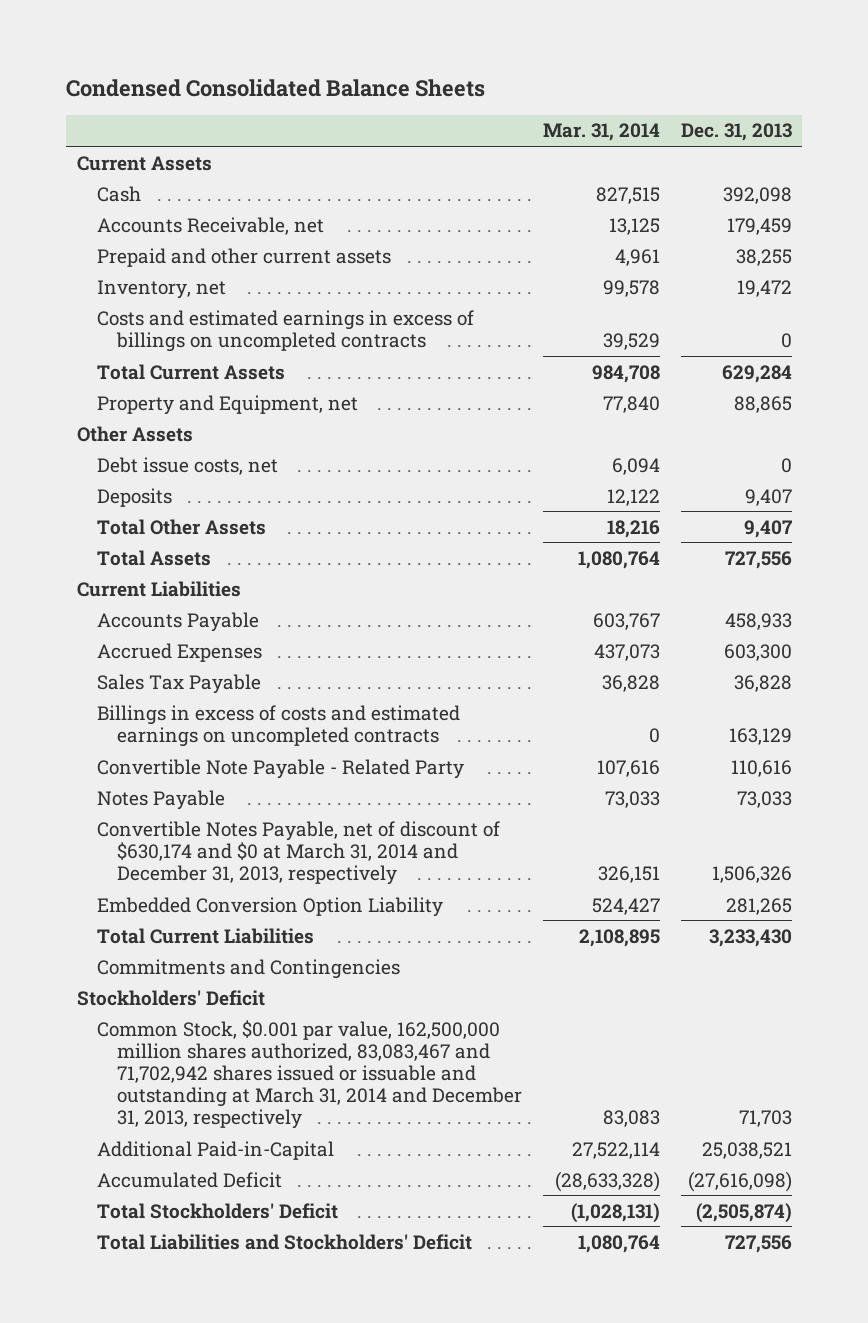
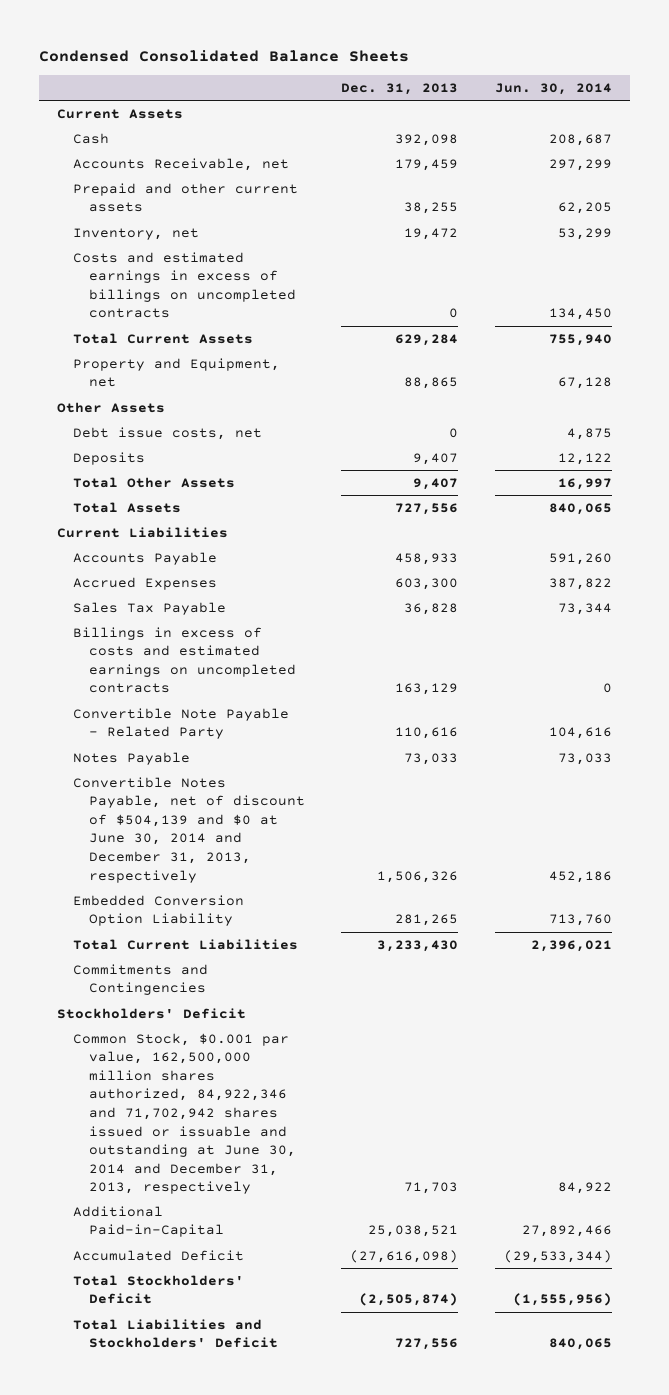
- | Mar. 31, 2014 | Dec. 31, 2013
+ | Dec. 31, 2013 | Jun. 30, 2014
- Convertible Notes Payable, net of discount of $630,174 and $0 at March 31, 2014 and December 31, 2013, respectively | 326,151 | 1,506,326
+ Convertible Notes Payable, net of discount of $504,139 and $0 at June 30, 2014 and December 31, 2013, respectively | 1,506,326 | 452,186
- Common Stock, $0.001 par value, 162,500,000 million shares authorized, 83,083,467 and 71,702,942 shares issued or issuable and outstanding at March 31, 2014 and December 31, 2013, respectively | 83,083 | 71,703
+ Common Stock, $0.001 par value, 162,500,000 million shares authorized, 84,922,346 and 71,702,942 shares issued or issuable and outstanding at June 30, 2014 and December 31, 2013, respectively | 71,703 | 84,922

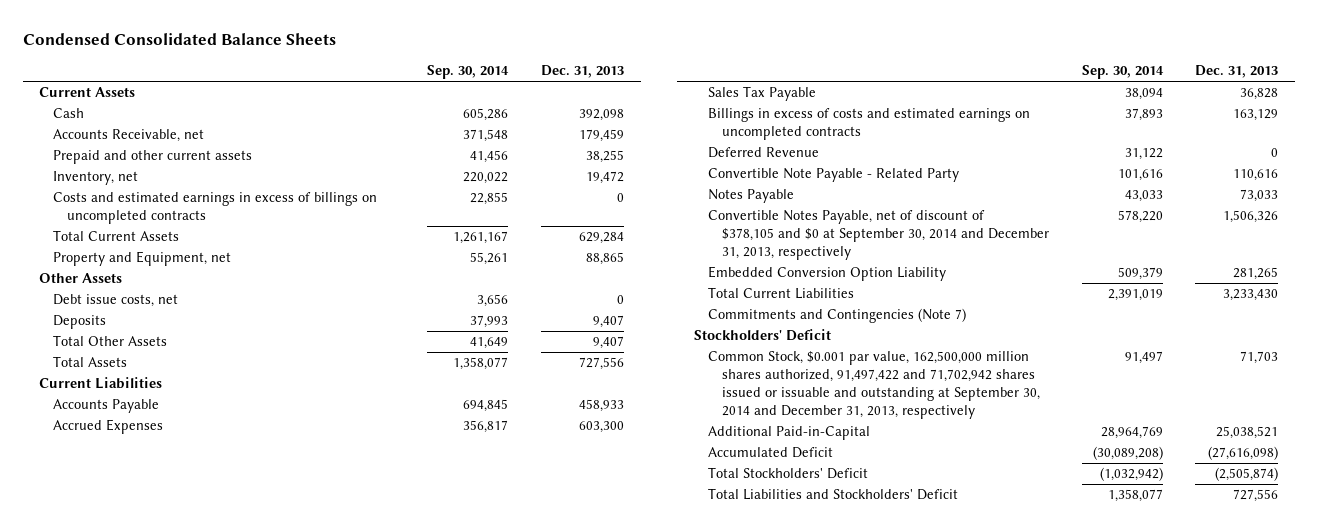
- | Dec. 31, 2013 | Jun. 30, 2014
+ | Sep. 30, 2014 | Dec. 31, 2013
+ Deferred Revenue | 31,122 | 0
- Convertible Notes Payable, net of discount of $504,139 and $0 at June 30, 2014 and December 31, 2013, respectively | 1,506,326 | 452,186
+ Convertible Notes Payable, net of discount of $378,105 and $0 at September 30, 2014 and December 31, 2013, respectively | 578,220 | 1,506,326
- Commitments and Contingencies
+ Commitments and Contingencies (Note 7)
- Common Stock, $0.001 par value, 162,500,000 million shares authorized, 84,922,346 and 71,702,942 shares issued or issuable and outstanding at June 30, 2014 and December 31, 2013, respectively | 71,703 | 84,922
+ Common Stock, $0.001 par value, 162,500,000 million shares authorized, 91,497,422 and 71,702,942 shares issued or issuable and outstanding at September 30, 2014 and December 31, 2013, respectively | 91,497 | 71,703

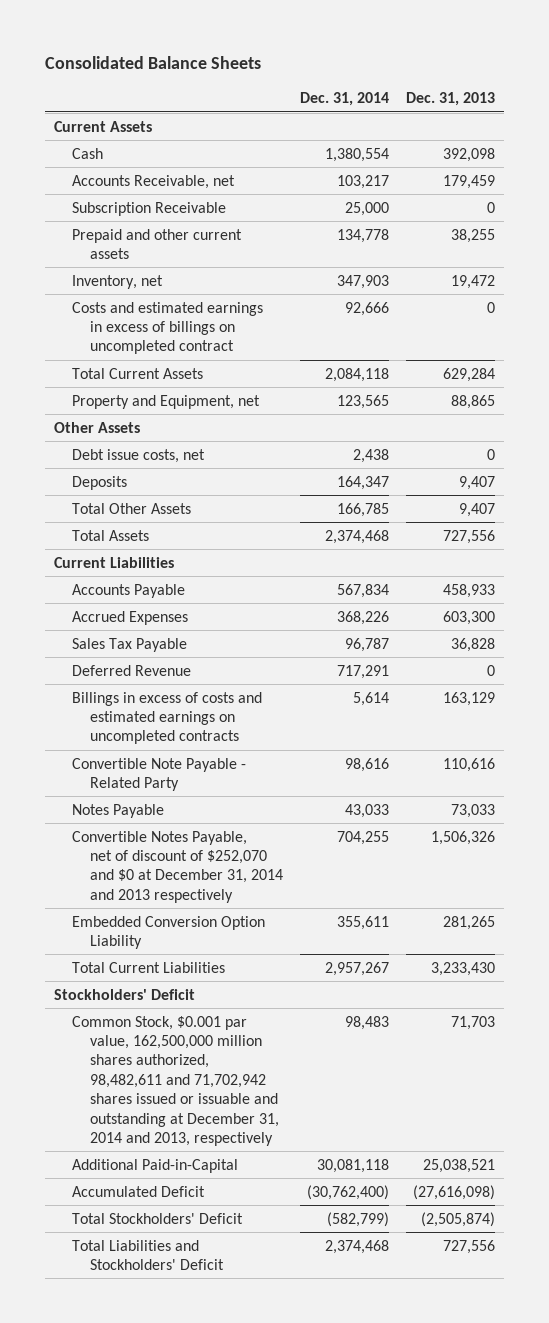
- Condensed Consolidated Balance Sheets
+ Consolidated Balance Sheets
- | Sep. 30, 2014 | Dec. 31, 2013
+ | Dec. 31, 2014 | Dec. 31, 2013
+ Subscription Receivable | 25,000 | 0
- Costs and estimated earnings in excess of billings on uncompleted contracts | 22,855 | 0
+ Costs and estimated earnings in excess of billings on uncompleted contract | 92,666 | 0
moved down: Billings in excess of costs and estimated earnings on uncompleted contracts | 5,614 | 163,129
- Convertible Notes Payable, net of discount of $378,105 and $0 at September 30, 2014 and December 31, 2013, respectively | 578,220 | 1,506,326
+ Convertible Notes Payable, net of discount of $252,070 and $0 at December 31, 2014 and 2013 respectively | 704,255 | 1,506,326
- Commitments and Contingencies (Note 7)
- Common Stock, $0.001 par value, 162,500,000 million shares authorized, 91,497,422 and 71,702,942 shares issued or issuable and outstanding at September 30, 2014 and December 31, 2013, respectively | 91,497 | 71,703
+ Common Stock, $0.001 par value, 162,500,000 million shares authorized, 98,482,611 and 71,702,942 shares issued or issuable and outstanding at December 31, 2014 and 2013, respectively | 98,483 | 71,703

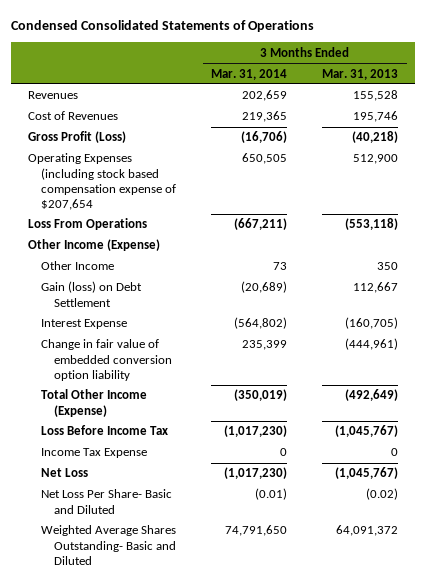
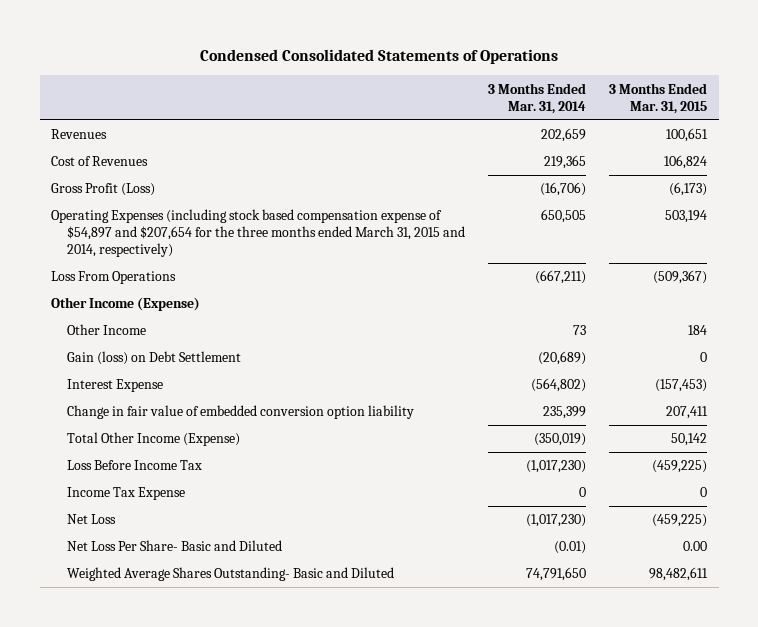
- | 3 Months Ended Mar. 31, 2014 | 3 Months Ended Mar. 31, 2013
+ | 3 Months Ended Mar. 31, 2014 | 3 Months Ended Mar. 31, 2015
- Operating Expenses (including stock based compensation expense of $207,654 | 650,505 | 512,900
+ Operating Expenses (including stock based compensation expense of $54,897 and $207,654 for the three months ended March 31, 2015 and 2014, respectively) | 650,505 | 503,194

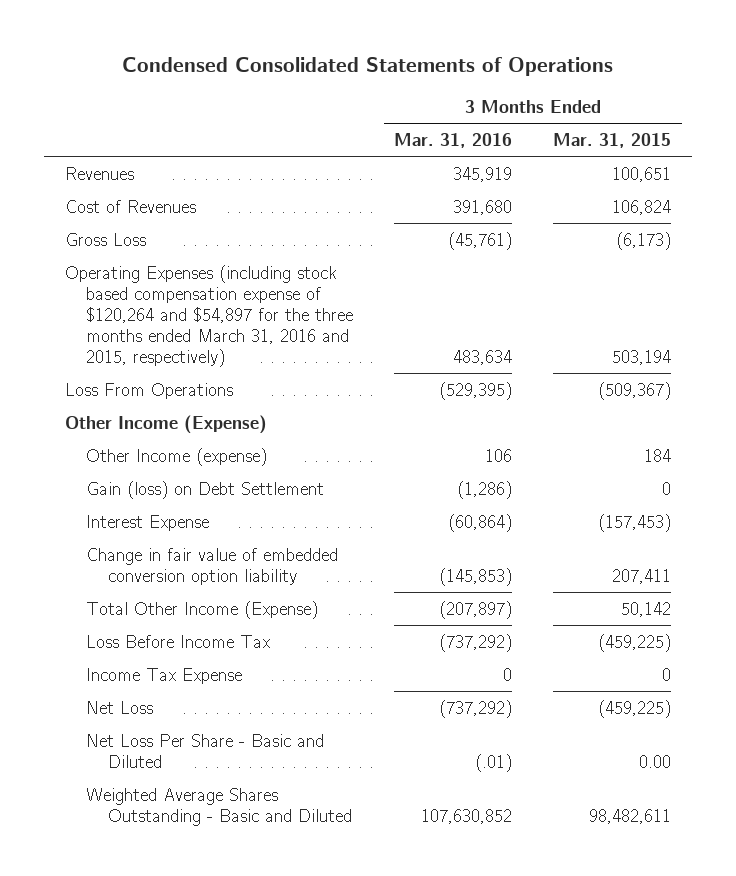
- | 3 Months Ended Mar. 31, 2014 | 3 Months Ended Mar. 31, 2015
+ | 3 Months Ended Mar. 31, 2016 | 3 Months Ended Mar. 31, 2015
- Gross Profit (Loss) | (16,706) | (6,173)
- Operating Expenses (including stock based compensation expense of $54,897 and $207,654 for the three months ended March 31, 2015 and 2014, respectively) | 650,505 | 503,194
+ Gross Loss | (45,761) | (6,173)
+ Operating Expenses (including stock based compensation expense of $120,264 and $54,897 for the three months ended March 31, 2016 and 2015, respectively) | 483,634 | 503,194
- Other Income | 73 | 184
+ Other Income (expense) | 106 | 184
- Net Loss Per Share- Basic and Diluted | (0.01) | 0.00
- Weighted Average Shares Outstanding- Basic and Diluted | 74,791,650 | 98,482,611
+ Net Loss Per Share - Basic and Diluted | (.01) | 0.00
+ Weighted Average Shares Outstanding - Basic and Diluted | 107,630,852 | 98,482,611

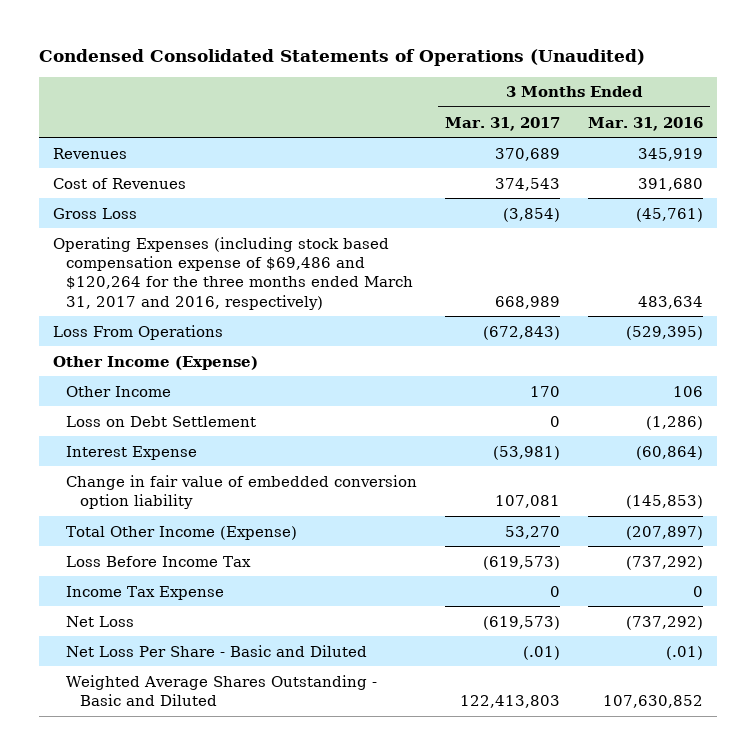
- Condensed Consolidated Statements of Operations
+ Condensed Consolidated Statements of Operations (Unaudited)
- | 3 Months Ended Mar. 31, 2016 | 3 Months Ended Mar. 31, 2015
+ | 3 Months Ended Mar. 31, 2017 | 3 Months Ended Mar. 31, 2016
- Operating Expenses (including stock based compensation expense of $120,264 and $54,897 for the three months ended March 31, 2016 and 2015, respectively) | 483,634 | 503,194
+ Operating Expenses (including stock based compensation expense of $69,486 and $120,264 for the three months ended March 31, 2017 and 2016, respectively) | 668,989 | 483,634
- Other Income (expense) | 106 | 184
- Gain (loss) on Debt Settlement | (1,286) | 0
+ Other Income | 170 | 106
+ Loss on Debt Settlement | 0 | (1,286)

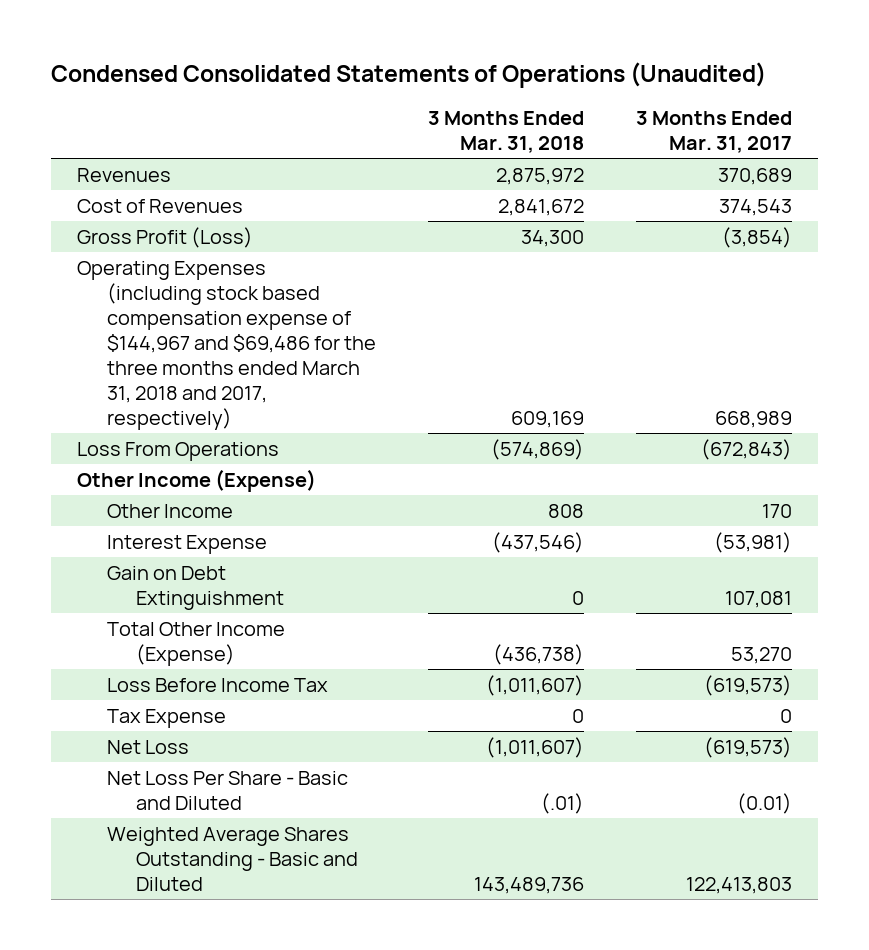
- | 3 Months Ended Mar. 31, 2017 | 3 Months Ended Mar. 31, 2016
+ | 3 Months Ended Mar. 31, 2018 | 3 Months Ended Mar. 31, 2017
- Gross Loss | (3,854) | (45,761)
- Operating Expenses (including stock based compensation expense of $69,486 and $120,264 for the three months ended March 31, 2017 and 2016, respectively) | 668,989 | 483,634
+ Gross Profit (Loss) | 34,300 | (3,854)
+ Operating Expenses (including stock based compensation expense of $144,967 and $69,486 for the three months ended March 31, 2018 and 2017, respectively) | 609,169 | 668,989
- Loss on Debt Settlement | 0 | (1,286)
- Change in fair value of embedded conversion option liability | 107,081 | (145,853)
+ Gain on Debt Extinguishment | 0 | 107,081
- Income Tax Expense | 0 | 0
+ Tax Expense | 0 | 0
- Net Loss Per Share - Basic and Diluted | (.01) | (.01)
+ Net Loss Per Share - Basic and Diluted | (.01) | (0.01)

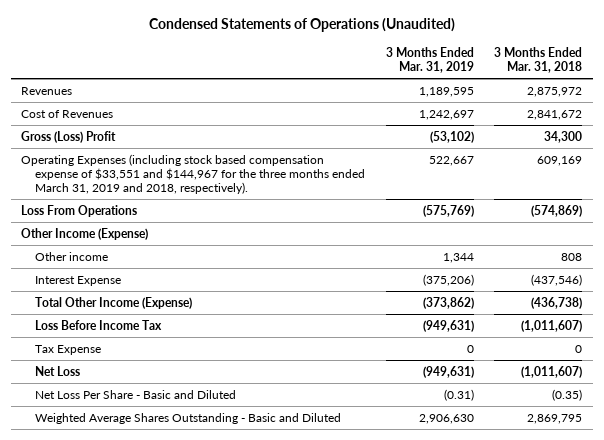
- Condensed Consolidated Statements of Operations (Unaudited)
+ Condensed Statements of Operations (Unaudited)
- | 3 Months Ended Mar. 31, 2018 | 3 Months Ended Mar. 31, 2017
+ | 3 Months Ended Mar. 31, 2019 | 3 Months Ended Mar. 31, 2018
- Gross Profit (Loss) | 34,300 | (3,854)
- Operating Expenses (including stock based compensation expense of $144,967 and $69,486 for the three months ended March 31, 2018 and 2017, respectively) | 609,169 | 668,989
+ Gross (Loss) Profit | (53,102) | 34,300
+ Operating Expenses (including stock based compensation expense of $33,551 and $144,967 for the three months ended March 31, 2019 and 2018, respectively). | 522,667 | 609,169
- Other Income | 808 | 170
+ Other income | 1,344 | 808
- Gain on Debt Extinguishment | 0 | 107,081
- Net Loss Per Share - Basic and Diluted | (.01) | (0.01)
- Weighted Average Shares Outstanding - Basic and Diluted | 143,489,736 | 122,413,803
+ Net Loss Per Share - Basic and Diluted | (0.31) | (0.35)
+ Weighted Average Shares Outstanding - Basic and Diluted | 2,906,630 | 2,869,795

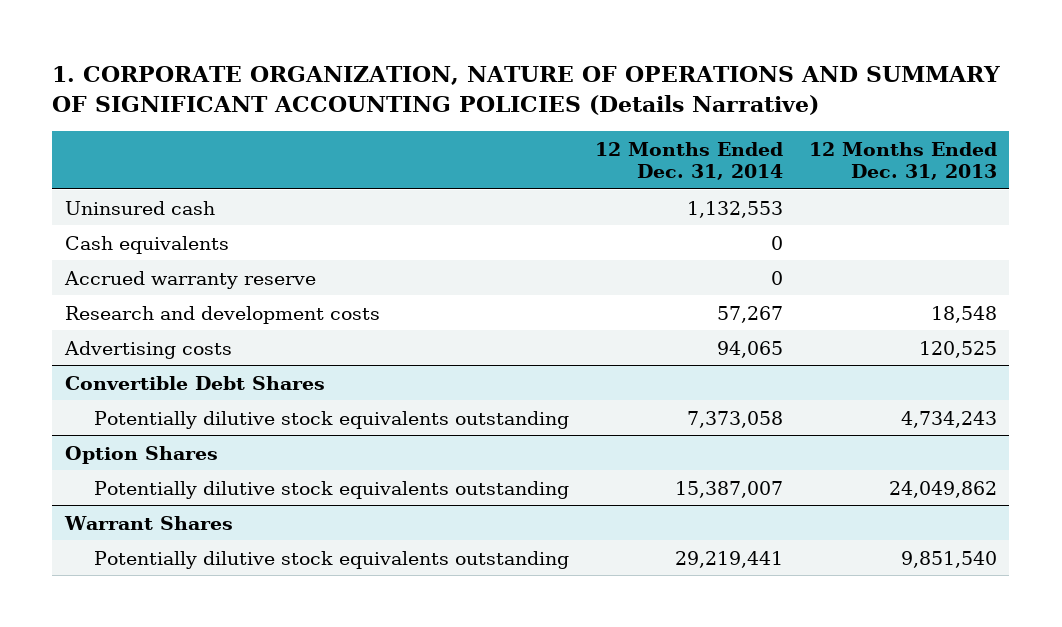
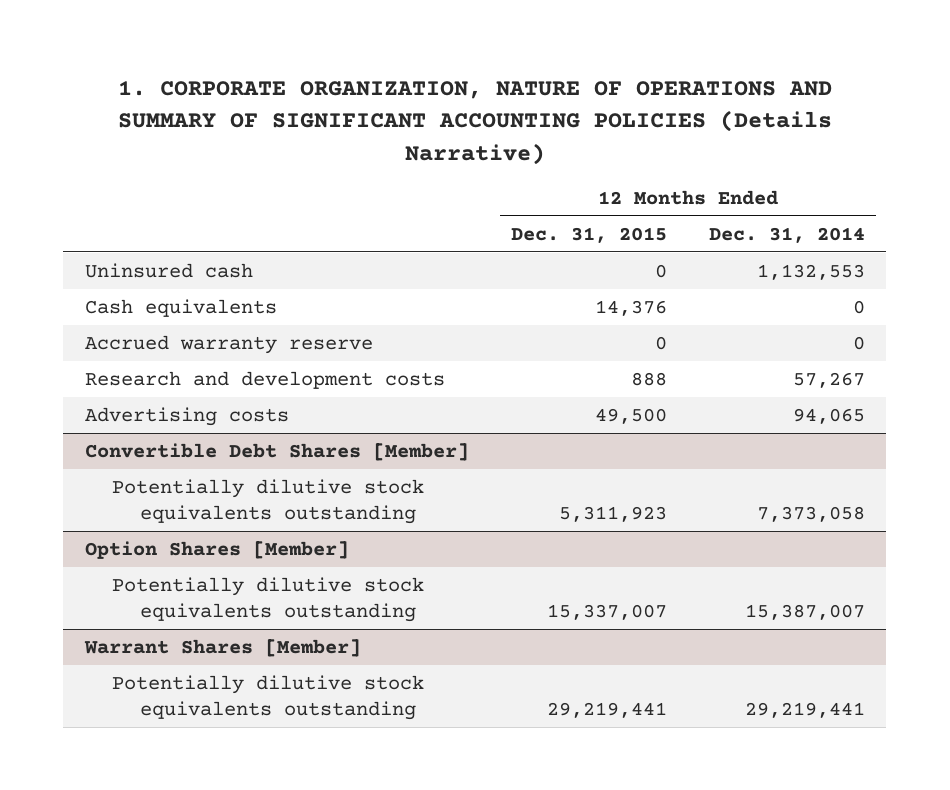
- | 12 Months Ended Dec. 31, 2014 | 12 Months Ended Dec. 31, 2013
+ | 12 Months Ended Dec. 31, 2015 | 12 Months Ended Dec. 31, 2014
- Convertible Debt Shares
+ Convertible Debt Shares [Member]
- Option Shares
+ Option Shares [Member]
- Warrant Shares
+ Warrant Shares [Member]

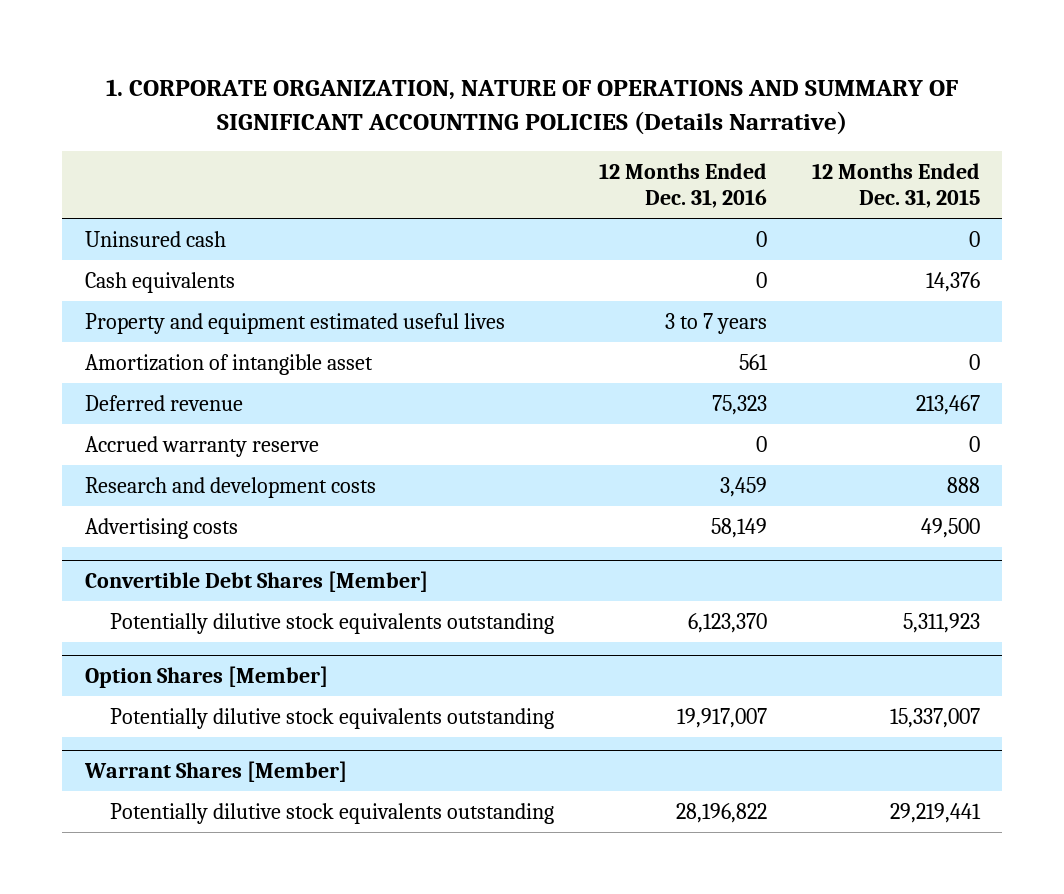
- | 12 Months Ended Dec. 31, 2015 | 12 Months Ended Dec. 31, 2014
+ | 12 Months Ended Dec. 31, 2016 | 12 Months Ended Dec. 31, 2015
+ Property and equipment estimated useful lives | 3 to 7 years |
+ Amortization of intangible asset | 561 | 0
+ Deferred revenue | 75,323 | 213,467

